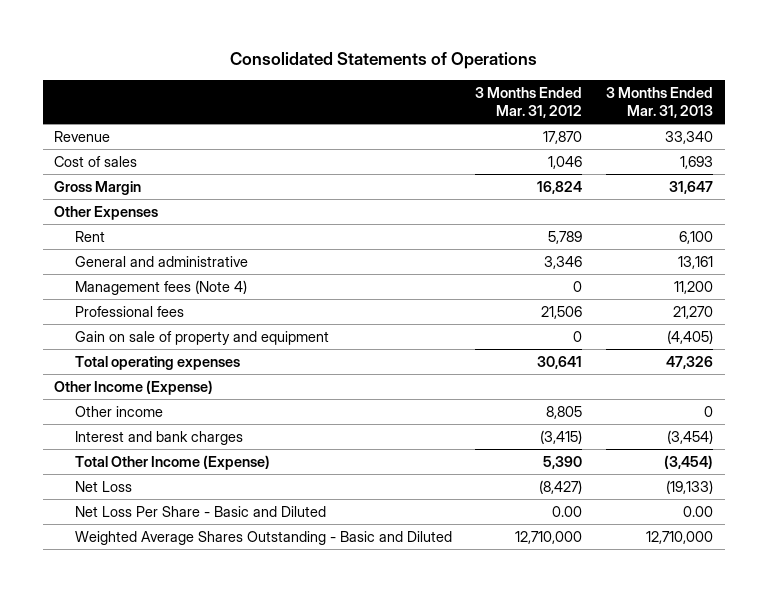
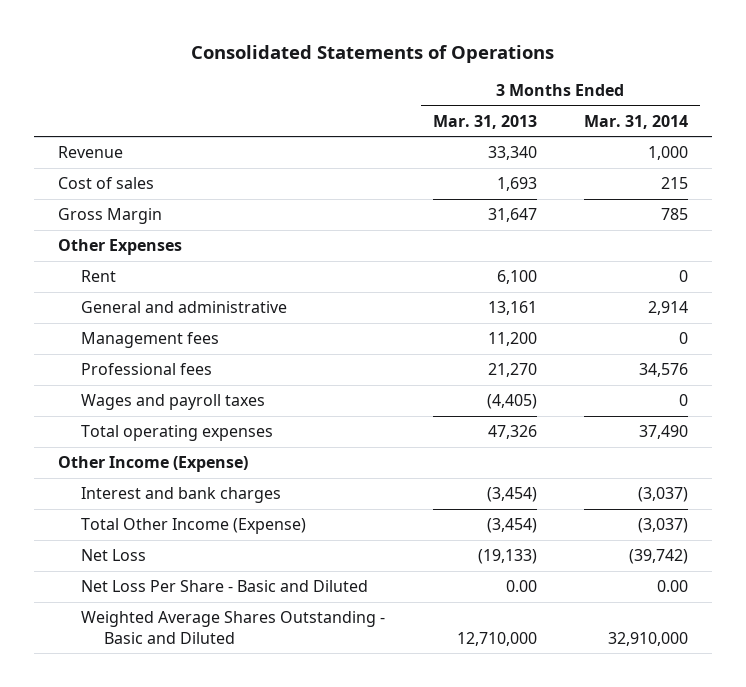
- | 3 Months Ended Mar. 31, 2012 | 3 Months Ended Mar. 31, 2013
+ | 3 Months Ended Mar. 31, 2013 | 3 Months Ended Mar. 31, 2014
- Management fees (Note 4) | 0 | 11,200
+ Management fees | 11,200 | 0
- Gain on sale of property and equipment | 0 | (4,405)
+ Wages and payroll taxes | (4,405) | 0
- Other income | 8,805 | 0

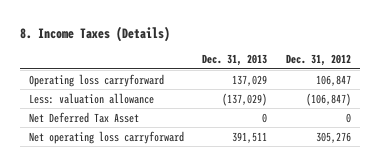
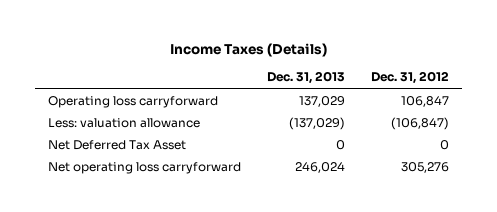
- 8. Income Taxes (Details)
+ Income Taxes (Details)
- Net operating loss carryforward | 391,511 | 305,276
+ Net operating loss carryforward | 246,024 | 305,276

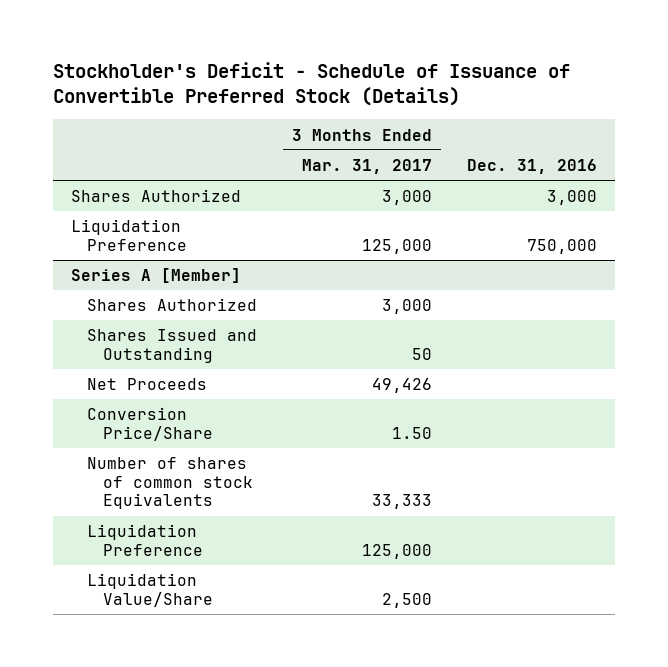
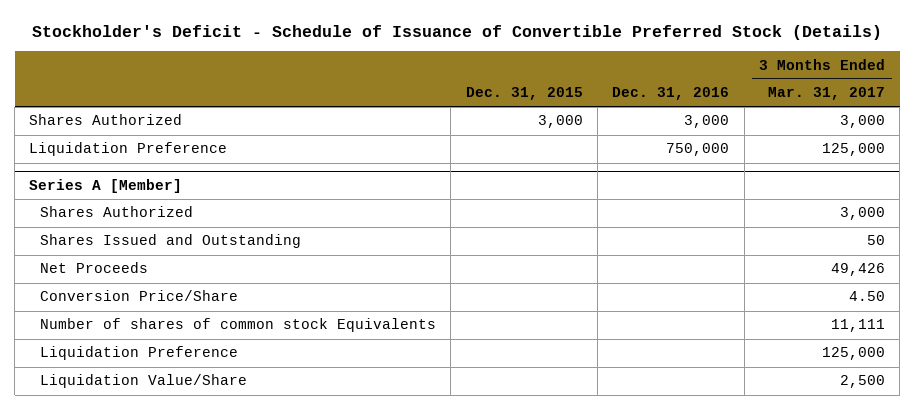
- | 3 Months Ended Mar. 31, 2017 | Dec. 31, 2016
+ | Dec. 31, 2015 | Dec. 31, 2016 | 3 Months Ended Mar. 31, 2017
@ Series A [Member]
- Conversion Price/Share | 1.50 |
- Number of shares of common stock Equivalents | 33,333 |
+ Conversion Price/Share | | | 4.50
+ Number of shares of common stock Equivalents | | | 11,111

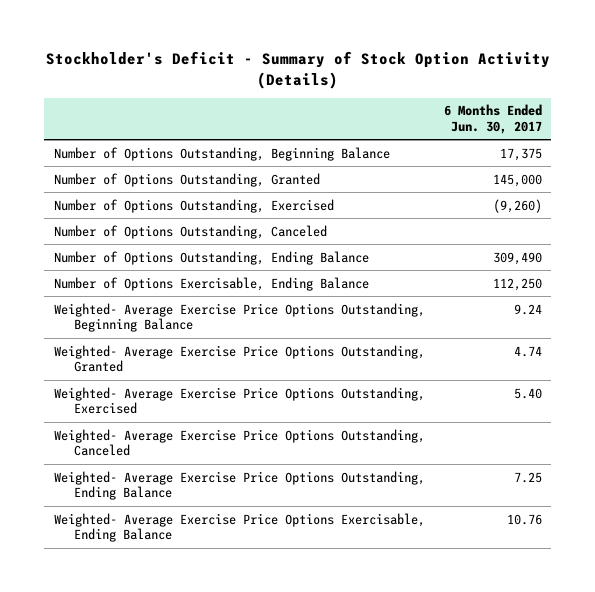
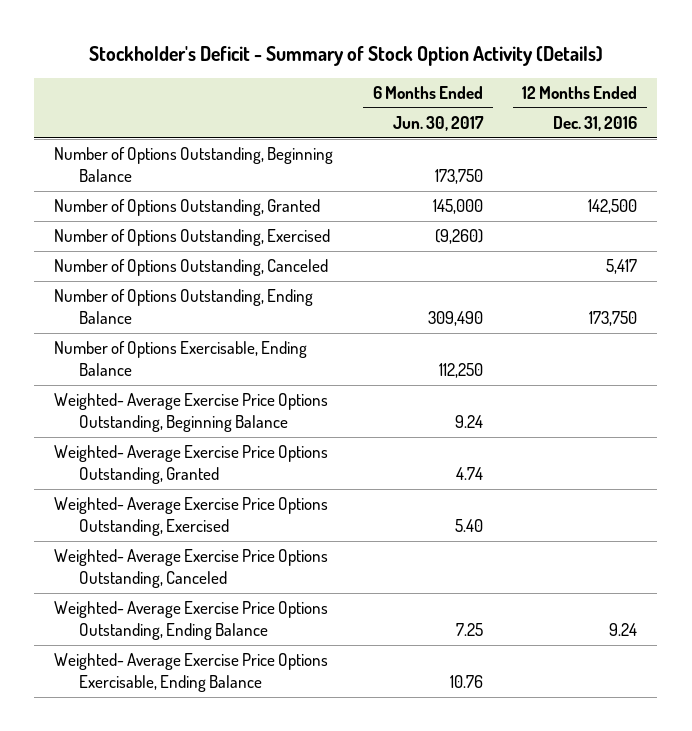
- | 6 Months Ended Jun. 30, 2017
+ | 6 Months Ended Jun. 30, 2017 | 12 Months Ended Dec. 31, 2016
- Number of Options Outstanding, Beginning Balance | 17,375
+ Number of Options Outstanding, Beginning Balance | 173,750 |

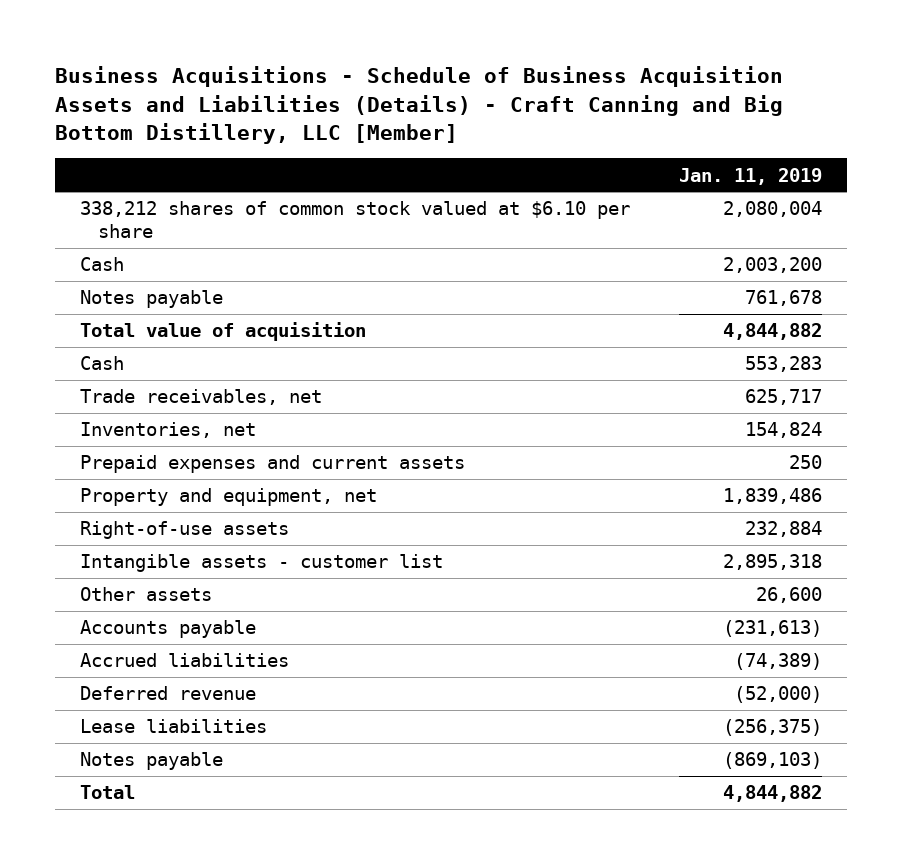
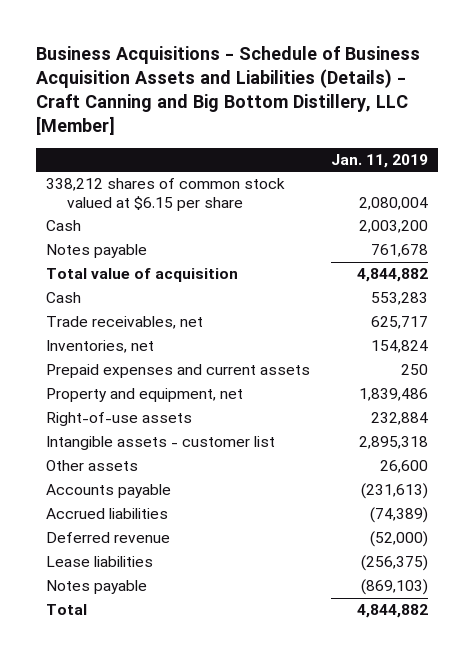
- 338,212 shares of common stock valued at $6.10 per share | 2,080,004
+ 338,212 shares of common stock valued at $6.15 per share | 2,080,004

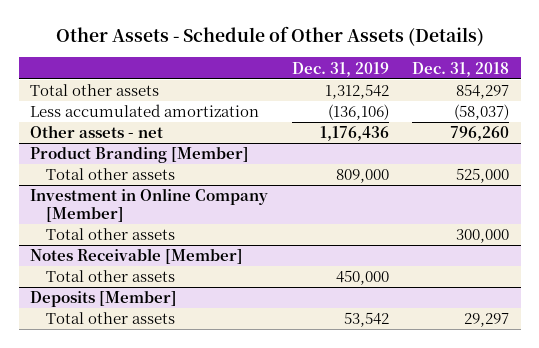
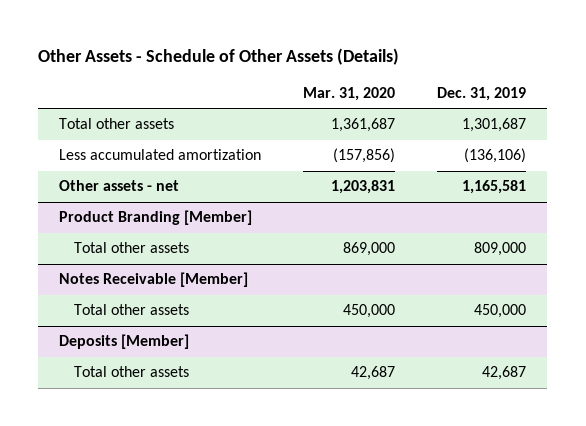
- | Dec. 31, 2019 | Dec. 31, 2018
+ | Mar. 31, 2020 | Dec. 31, 2019
- Total other assets | 1,312,542 | 854,297
+ Total other assets | 1,361,687 | 1,301,687
- Other assets - net | 1,176,436 | 796,260
+ Other assets - net | 1,203,831 | 1,165,581
- Investment in Online Company [Member]
- Total other assets | | 300,000
@ Deposits [Member]
- Total other assets | 53,542 | 29,297
+ Total other assets | 42,687 | 42,687

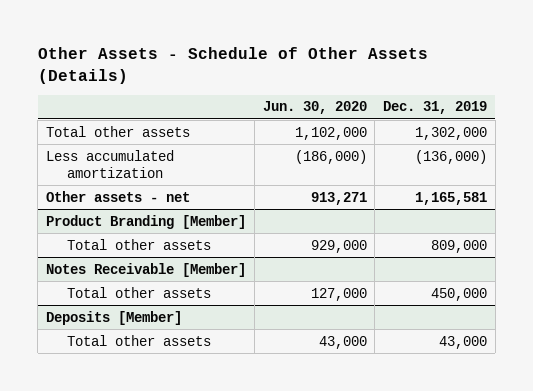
- | Mar. 31, 2020 | Dec. 31, 2019
+ | Jun. 30, 2020 | Dec. 31, 2019
- Total other assets | 1,361,687 | 1,301,687
- Less accumulated amortization | (157,856) | (136,106)
+ Total other assets | 1,102,000 | 1,302,000
+ Less accumulated amortization | (186,000) | (136,000)
@ Deposits [Member]
- Total other assets | 42,687 | 42,687
+ Total other assets | 43,000 | 43,000

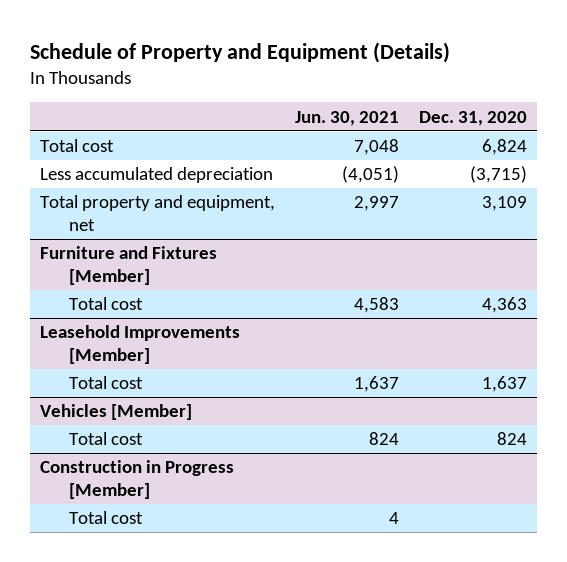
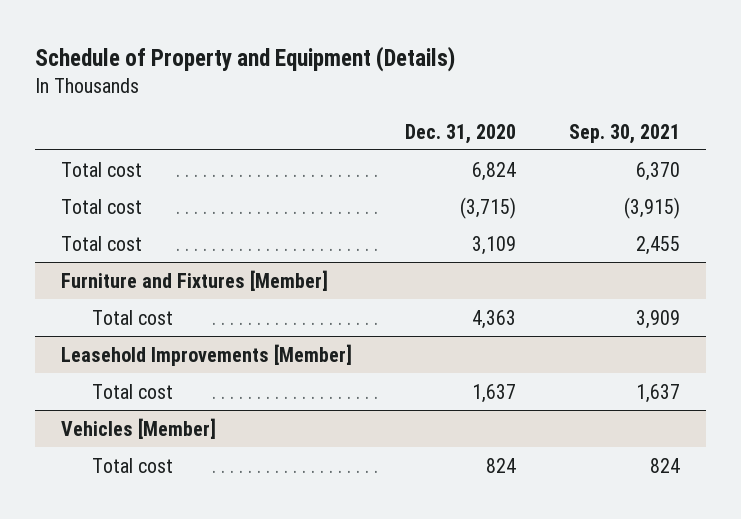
- | Jun. 30, 2021 | Dec. 31, 2020
+ | Dec. 31, 2020 | Sep. 30, 2021
- Less accumulated depreciation | (4,051) | (3,715)
- Total property and equipment, net | 2,997 | 3,109
+ Total cost | (3,715) | (3,915)
+ Total cost | 3,109 | 2,455
- Construction in Progress [Member]
- Total cost | 4 |

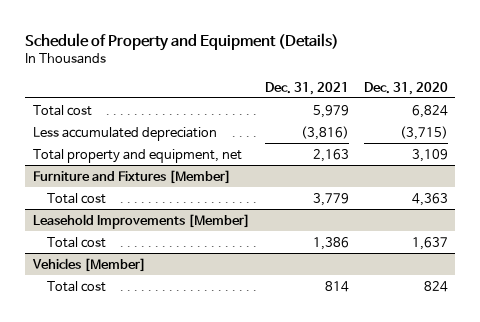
- | Dec. 31, 2020 | Sep. 30, 2021
+ | Dec. 31, 2021 | Dec. 31, 2020
- Total cost | (3,715) | (3,915)
- Total cost | 3,109 | 2,455
+ Less accumulated depreciation | (3,816) | (3,715)
+ Total property and equipment, net | 2,163 | 3,109

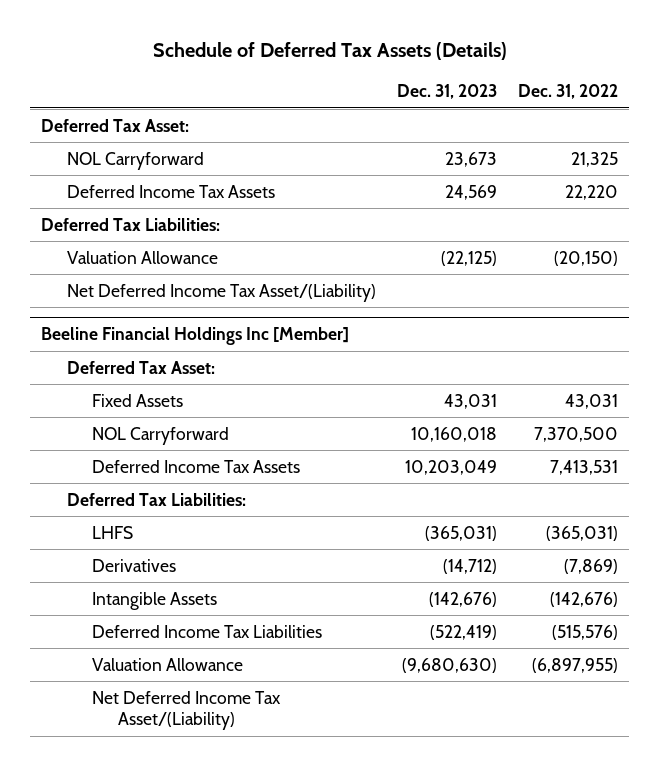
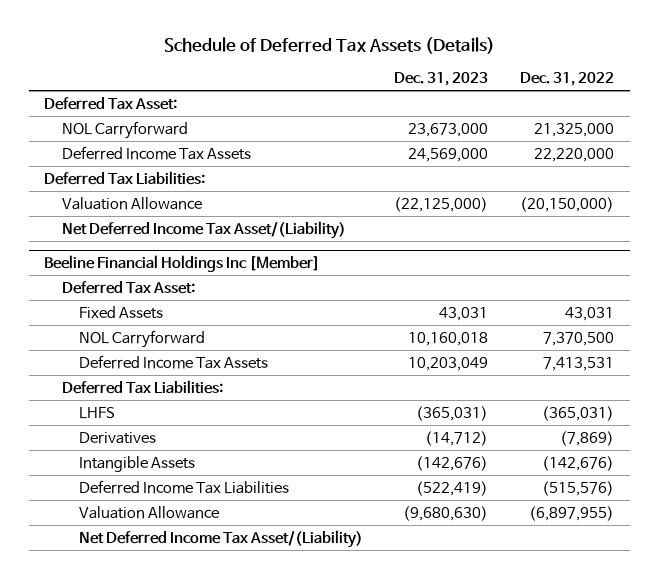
- NOL Carryforward | 23,673 | 21,325
- Deferred Income Tax Assets | 24,569 | 22,220
+ NOL Carryforward | 23,673,000 | 21,325,000
+ Deferred Income Tax Assets | 24,569,000 | 22,220,000
- Valuation Allowance | (22,125) | (20,150)
+ Valuation Allowance | (22,125,000) | (20,150,000)

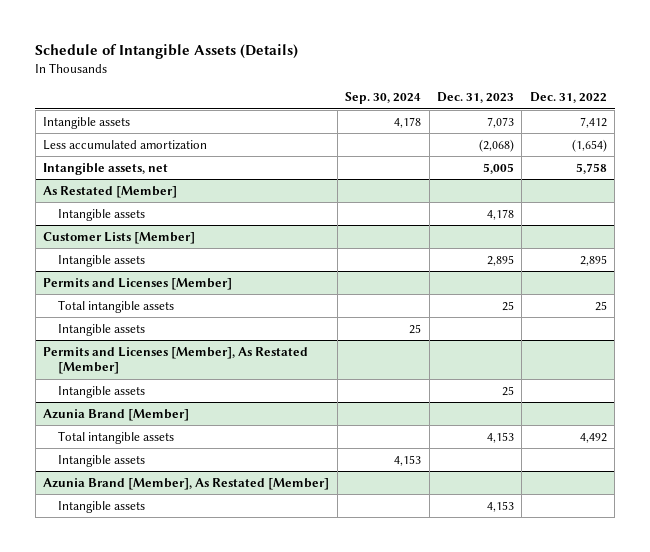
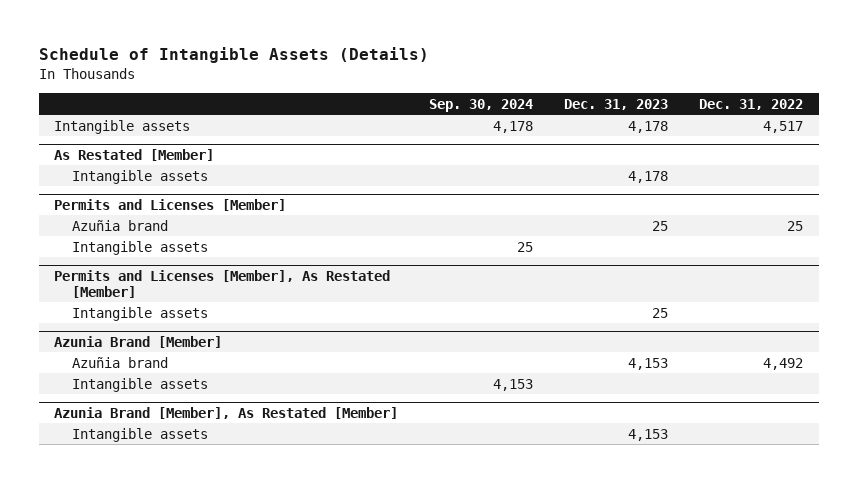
- Intangible assets | 4,178 | 7,073 | 7,412
- Less accumulated amortization | | (2,068) | (1,654)
- Intangible assets, net | | 5,005 | 5,758
+ Intangible assets | 4,178 | 4,178 | 4,517
- Customer Lists [Member]
- Intangible assets | | 2,895 | 2,895
@ Permits and Licenses [Member]
- Total intangible assets | | 25 | 25
+ Azuñia brand | | 25 | 25
@ Azunia Brand [Member]
- Total intangible assets | | 4,153 | 4,492
+ Azuñia brand | | 4,153 | 4,492

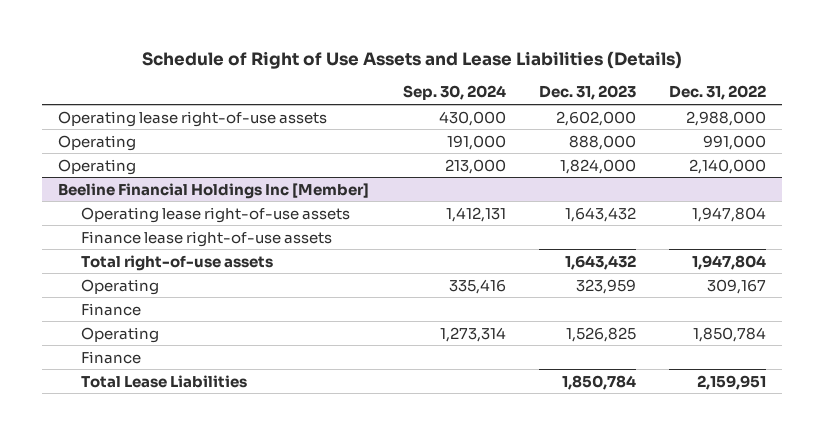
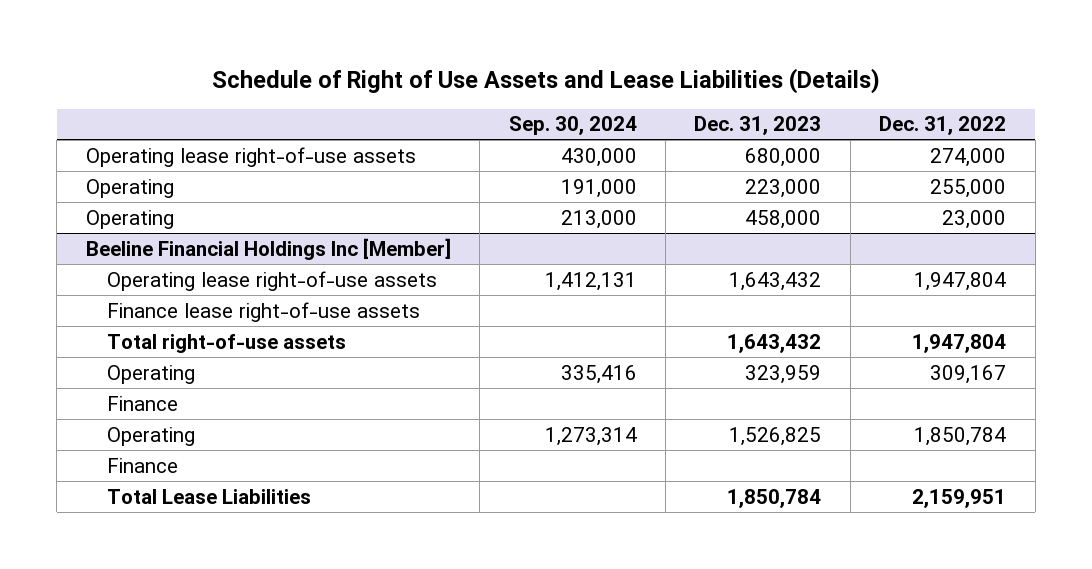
- Operating lease right-of-use assets | 430,000 | 2,602,000 | 2,988,000
- Operating | 191,000 | 888,000 | 991,000
- Operating | 213,000 | 1,824,000 | 2,140,000
+ Operating lease right-of-use assets | 430,000 | 680,000 | 274,000
+ Operating | 191,000 | 223,000 | 255,000
+ Operating | 213,000 | 458,000 | 23,000

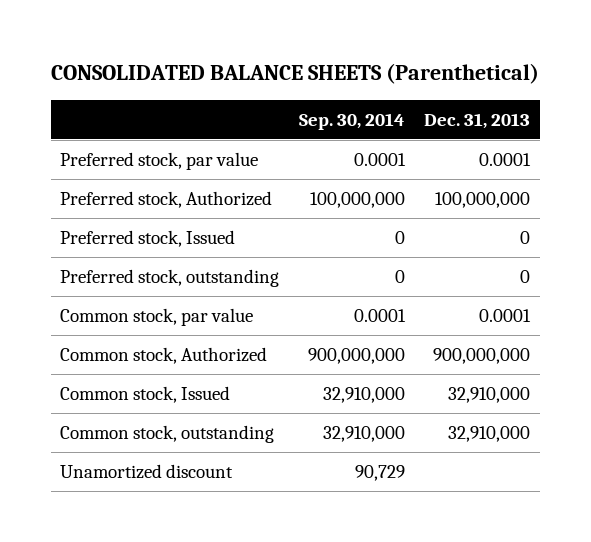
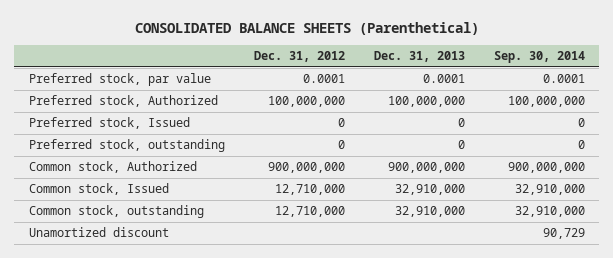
- | Sep. 30, 2014 | Dec. 31, 2013
+ | Dec. 31, 2012 | Dec. 31, 2013 | Sep. 30, 2014
- Common stock, par value | 0.0001 | 0.0001

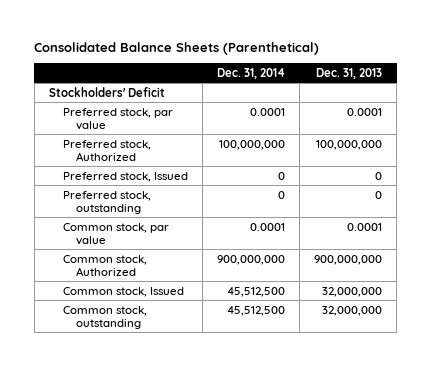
- CONSOLIDATED BALANCE SHEETS (Parenthetical)
+ Consolidated Balance Sheets (Parenthetical)
- | Dec. 31, 2012 | Dec. 31, 2013 | Sep. 30, 2014
+ | Dec. 31, 2014 | Dec. 31, 2013
+ Stockholders' Deficit
+ Common stock, par value | 0.0001 | 0.0001
- Common stock, Issued | 12,710,000 | 32,910,000 | 32,910,000
- Common stock, outstanding | 12,710,000 | 32,910,000 | 32,910,000
- Unamortized discount | | | 90,729
+ Common stock, Issued | 45,512,500 | 32,000,000
+ Common stock, outstanding | 45,512,500 | 32,000,000

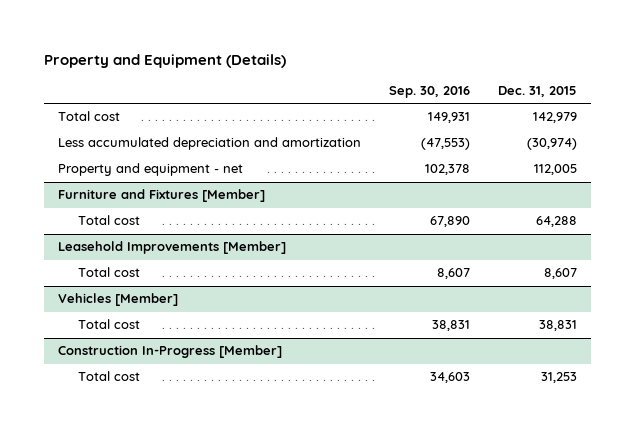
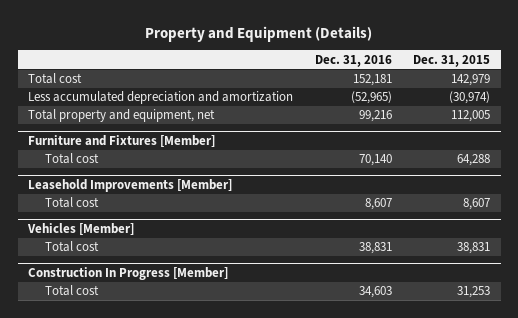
- | Sep. 30, 2016 | Dec. 31, 2015
+ | Dec. 31, 2016 | Dec. 31, 2015
- Property and equipment - net | 102,378 | 112,005
+ Total property and equipment, net | 99,216 | 112,005
- Construction In-Progress [Member]
+ Construction In Progress [Member]

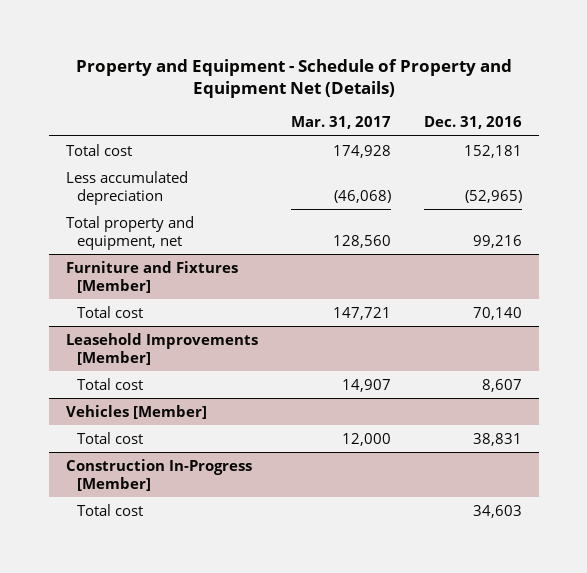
- Property and Equipment (Details)
+ Property and Equipment - Schedule of Property and Equipment Net (Details)
- | Dec. 31, 2016 | Dec. 31, 2015
+ | Mar. 31, 2017 | Dec. 31, 2016
- Less accumulated depreciation and amortization | (52,965) | (30,974)
+ Less accumulated depreciation | (46,068) | (52,965)
- Construction In Progress [Member]
+ Construction In-Progress [Member]

